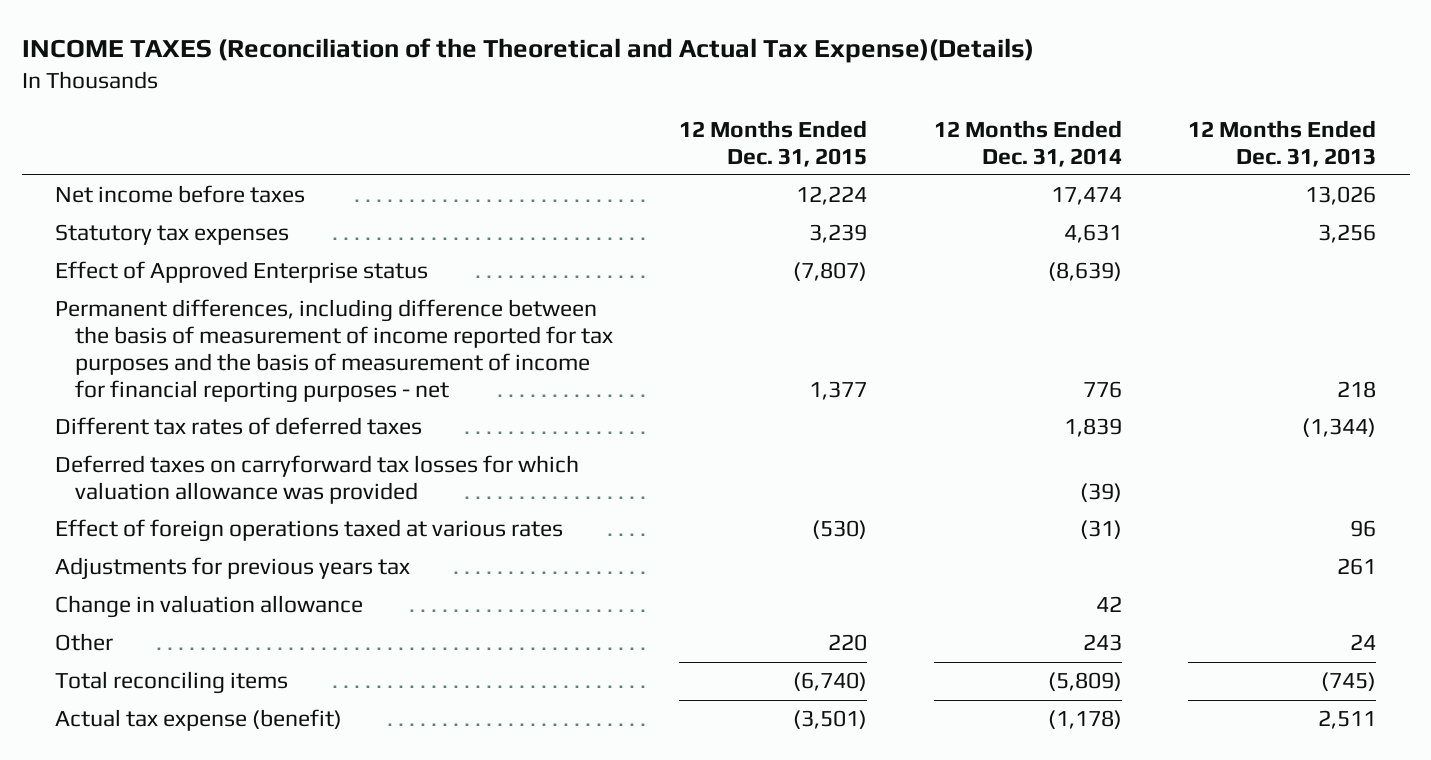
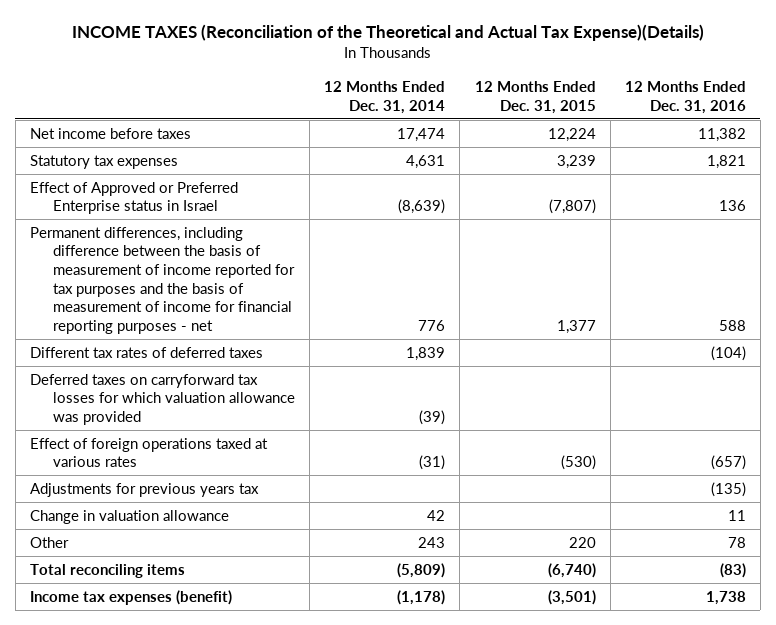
- | 12 Months Ended Dec. 31, 2015 | 12 Months Ended Dec. 31, 2014 | 12 Months Ended Dec. 31, 2013
+ | 12 Months Ended Dec. 31, 2014 | 12 Months Ended Dec. 31, 2015 | 12 Months Ended Dec. 31, 2016
- Effect of Approved Enterprise status | (7,807) | (8,639) |
+ Effect of Approved or Preferred Enterprise status in Israel | (8,639) | (7,807) | 136
- Actual tax expense (benefit) | (3,501) | (1,178) | 2,511
+ Income tax expenses (benefit) | (1,178) | (3,501) | 1,738

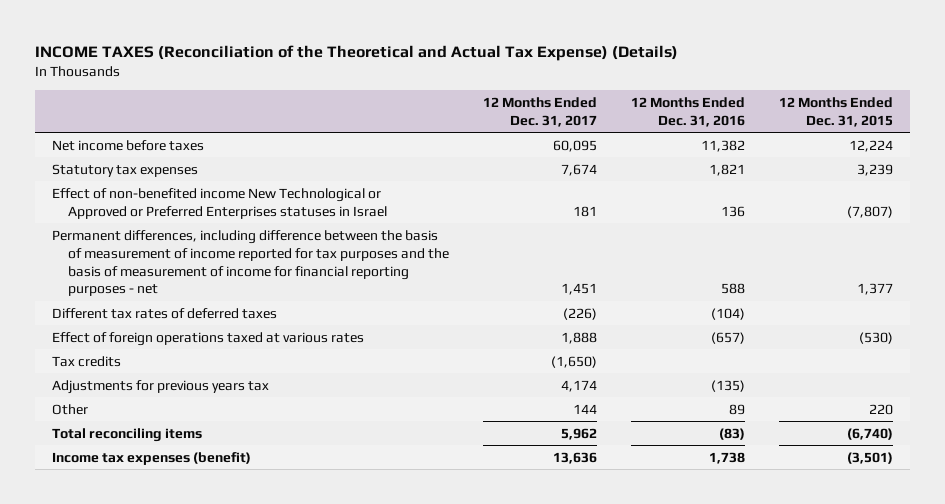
- INCOME TAXES (Reconciliation of the Theoretical and Actual Tax Expense)(Details)
+ INCOME TAXES (Reconciliation of the Theoretical and Actual Tax Expense) (Details)
- | 12 Months Ended Dec. 31, 2014 | 12 Months Ended Dec. 31, 2015 | 12 Months Ended Dec. 31, 2016
+ | 12 Months Ended Dec. 31, 2017 | 12 Months Ended Dec. 31, 2016 | 12 Months Ended Dec. 31, 2015
- Effect of Approved or Preferred Enterprise status in Israel | (8,639) | (7,807) | 136
+ Effect of non-benefited income New Technological or Approved or Preferred Enterprises statuses in Israel | 181 | 136 | (7,807)
- Deferred taxes on carryforward tax losses for which valuation allowance was provided | (39) | |
+ Tax credits | (1,650) | |
- Change in valuation allowance | 42 | | 11
- Other | 243 | 220 | 78
+ Other | 144 | 89 | 220

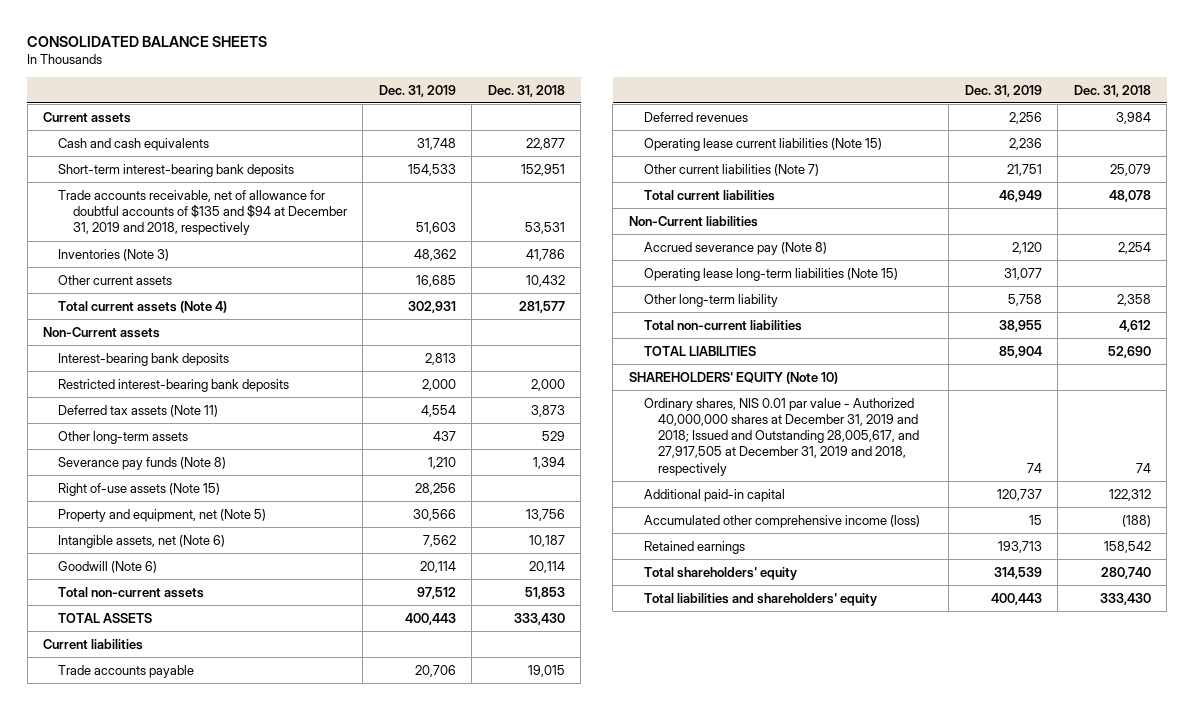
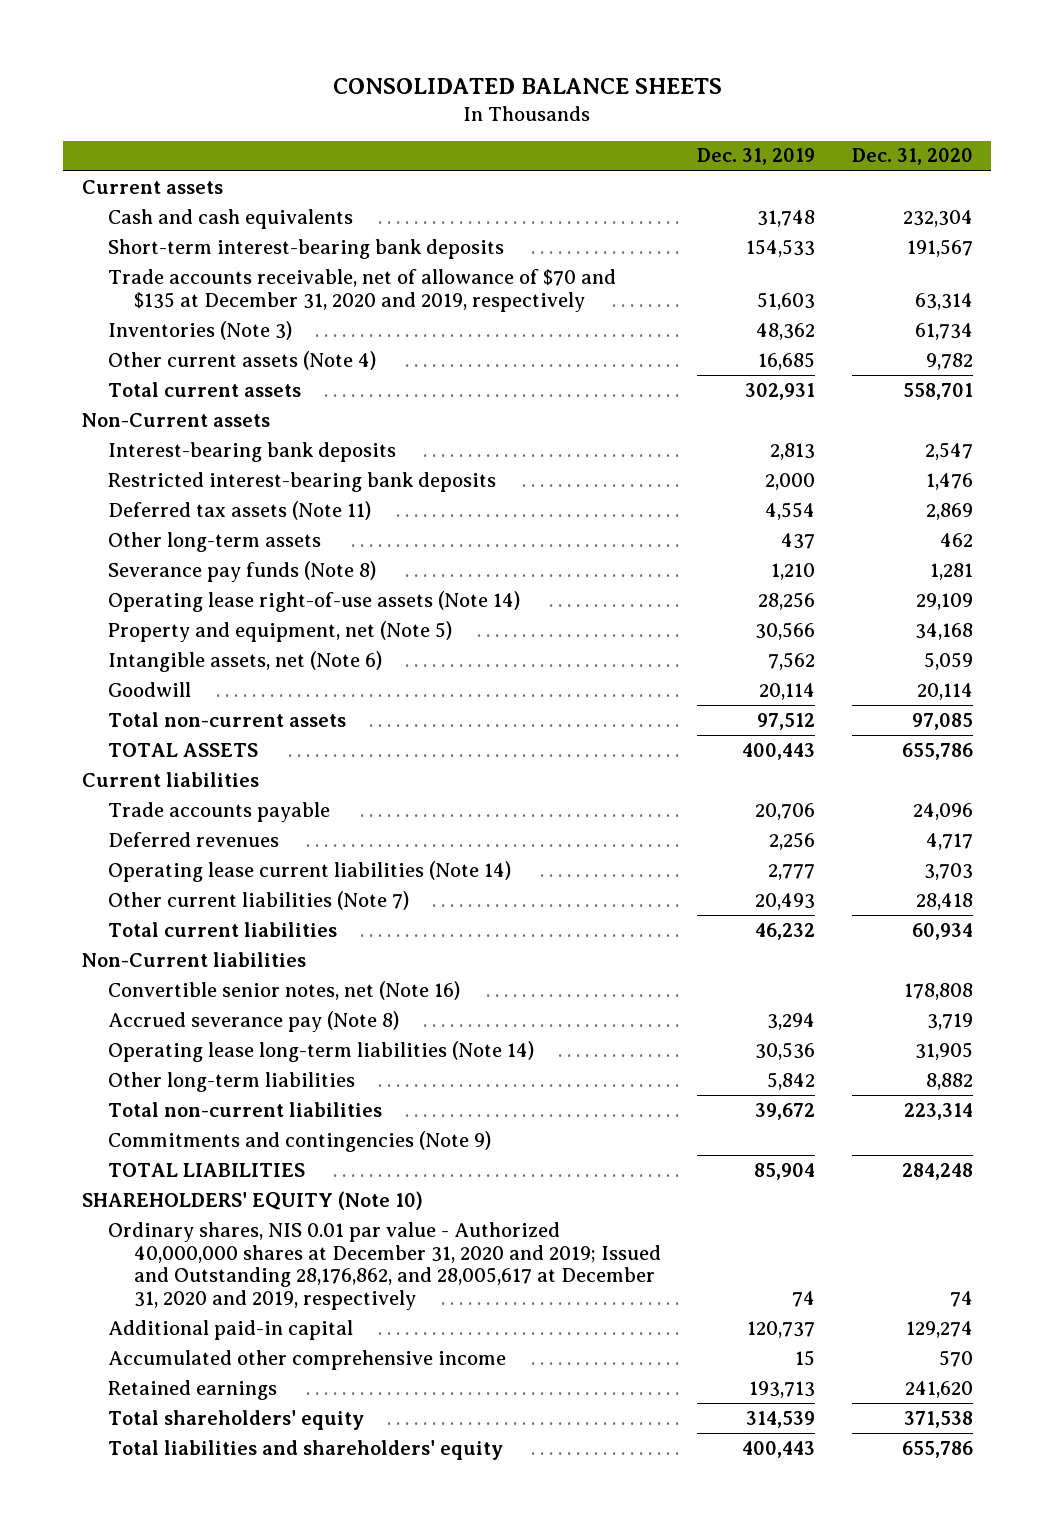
- | Dec. 31, 2019 | Dec. 31, 2018
+ | Dec. 31, 2019 | Dec. 31, 2020
- Trade accounts receivable, net of allowance for doubtful accounts of $135 and $94 at December 31, 2019 and 2018, respectively | 51,603 | 53,531
+ Trade accounts receivable, net of allowance of $70 and $135 at December 31, 2020 and 2019, respectively | 51,603 | 63,314
- Other current assets | 16,685 | 10,432
- Total current assets (Note 4) | 302,931 | 281,577
+ Other current assets (Note 4) | 16,685 | 9,782
+ Total current assets | 302,931 | 558,701
- Right of-use assets (Note 15) | 28,256 |
+ Operating lease right-of-use assets (Note 14) | 28,256 | 29,109
- Goodwill (Note 6) | 20,114 | 20,114
+ Goodwill | 20,114 | 20,114
- Operating lease current liabilities (Note 15) | 2,236 |
- Other current liabilities (Note 7) | 21,751 | 25,079
- Total current liabilities | 46,949 | 48,078
+ Operating lease current liabilities (Note 14) | 2,777 | 3,703
+ Other current liabilities (Note 7) | 20,493 | 28,418
+ Total current liabilities | 46,232 | 60,934
- Accrued severance pay (Note 8) | 2,120 | 2,254
- Operating lease long-term liabilities (Note 15) | 31,077 |
- Other long-term liability | 5,758 | 2,358
- Total non-current liabilities | 38,955 | 4,612
+ Convertible senior notes, net (Note 16) | | 178,808
+ Accrued severance pay (Note 8) | 3,294 | 3,719
+ Operating lease long-term liabilities (Note 14) | 30,536 | 31,905
+ Other long-term liabilities | 5,842 | 8,882
+ Total non-current liabilities | 39,672 | 223,314
+ Commitments and contingencies (Note 9)
- Ordinary shares, NIS 0.01 par value - Authorized 40,000,000 shares at December 31, 2019 and 2018; Issued and Outstanding 28,005,617, and 27,917,505 at December 31, 2019 and 2018, respectively | 74 | 74
+ Ordinary shares, NIS 0.01 par value - Authorized 40,000,000 shares at December 31, 2020 and 2019; Issued and Outstanding 28,176,862, and 28,005,617 at December 31, 2020 and 2019, respectively | 74 | 74
- Accumulated other comprehensive income (loss) | 15 | (188)
+ Accumulated other comprehensive income | 15 | 570

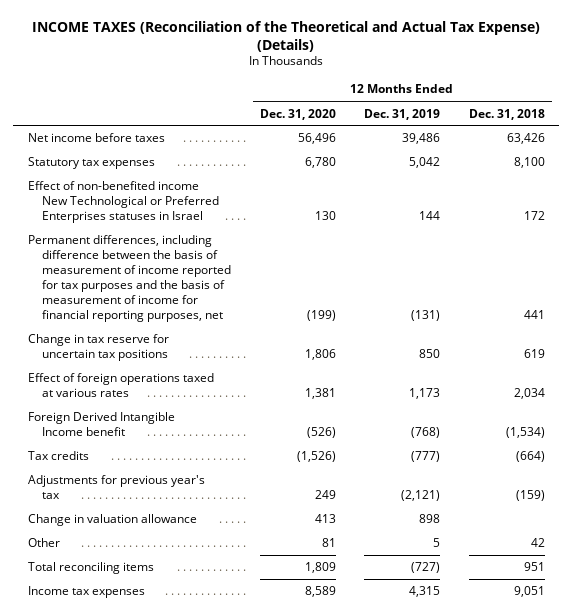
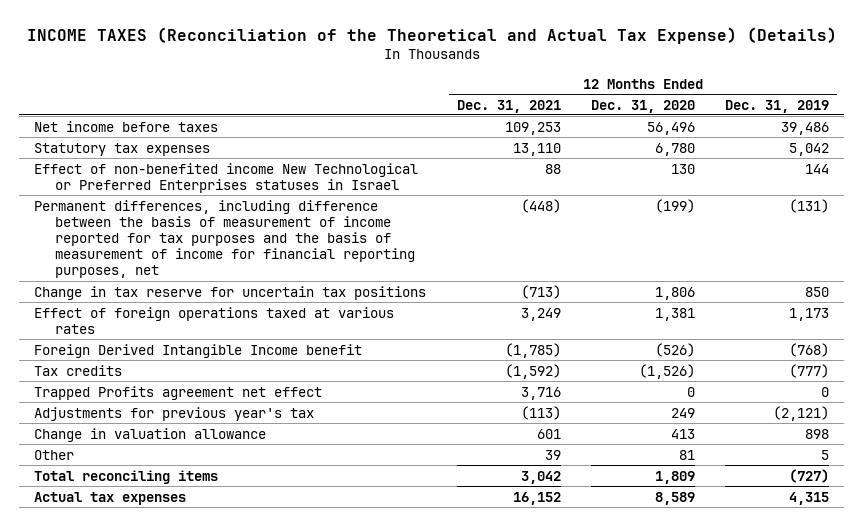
- | 12 Months Ended Dec. 31, 2020 | 12 Months Ended Dec. 31, 2019 | 12 Months Ended Dec. 31, 2018
+ | 12 Months Ended Dec. 31, 2021 | 12 Months Ended Dec. 31, 2020 | 12 Months Ended Dec. 31, 2019
+ Trapped Profits agreement net effect | 3,716 | 0 | 0
- Income tax expenses | 8,589 | 4,315 | 9,051
+ Actual tax expenses | 16,152 | 8,589 | 4,315

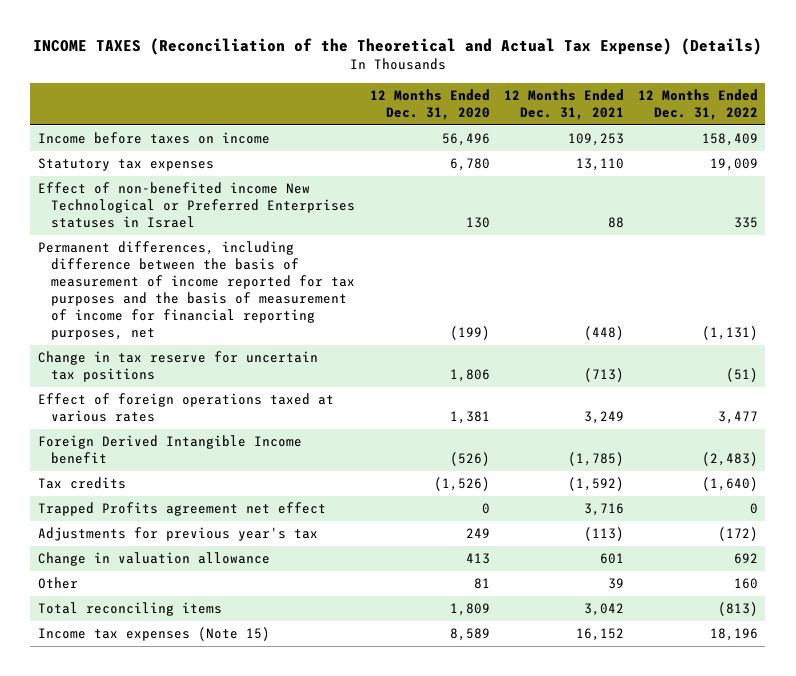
- | 12 Months Ended Dec. 31, 2021 | 12 Months Ended Dec. 31, 2020 | 12 Months Ended Dec. 31, 2019
+ | 12 Months Ended Dec. 31, 2020 | 12 Months Ended Dec. 31, 2021 | 12 Months Ended Dec. 31, 2022
- Net income before taxes | 109,253 | 56,496 | 39,486
+ Income before taxes on income | 56,496 | 109,253 | 158,409
- Actual tax expenses | 16,152 | 8,589 | 4,315
+ Income tax expenses (Note 15) | 8,589 | 16,152 | 18,196

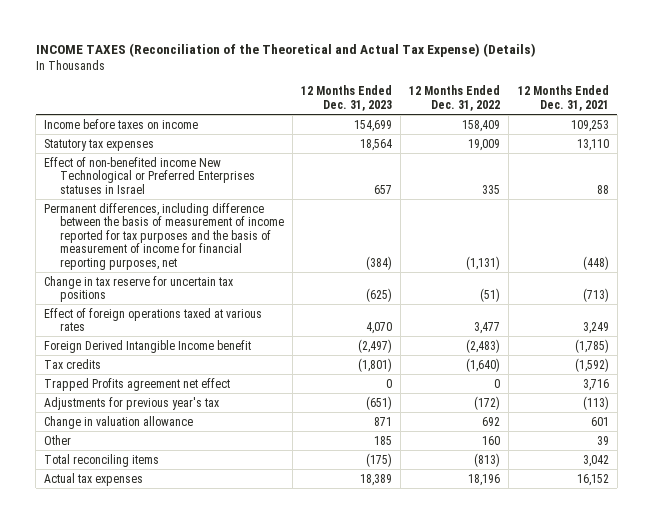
- | 12 Months Ended Dec. 31, 2020 | 12 Months Ended Dec. 31, 2021 | 12 Months Ended Dec. 31, 2022
+ | 12 Months Ended Dec. 31, 2023 | 12 Months Ended Dec. 31, 2022 | 12 Months Ended Dec. 31, 2021
- Income tax expenses (Note 15) | 8,589 | 16,152 | 18,196
+ Actual tax expenses | 18,389 | 18,196 | 16,152

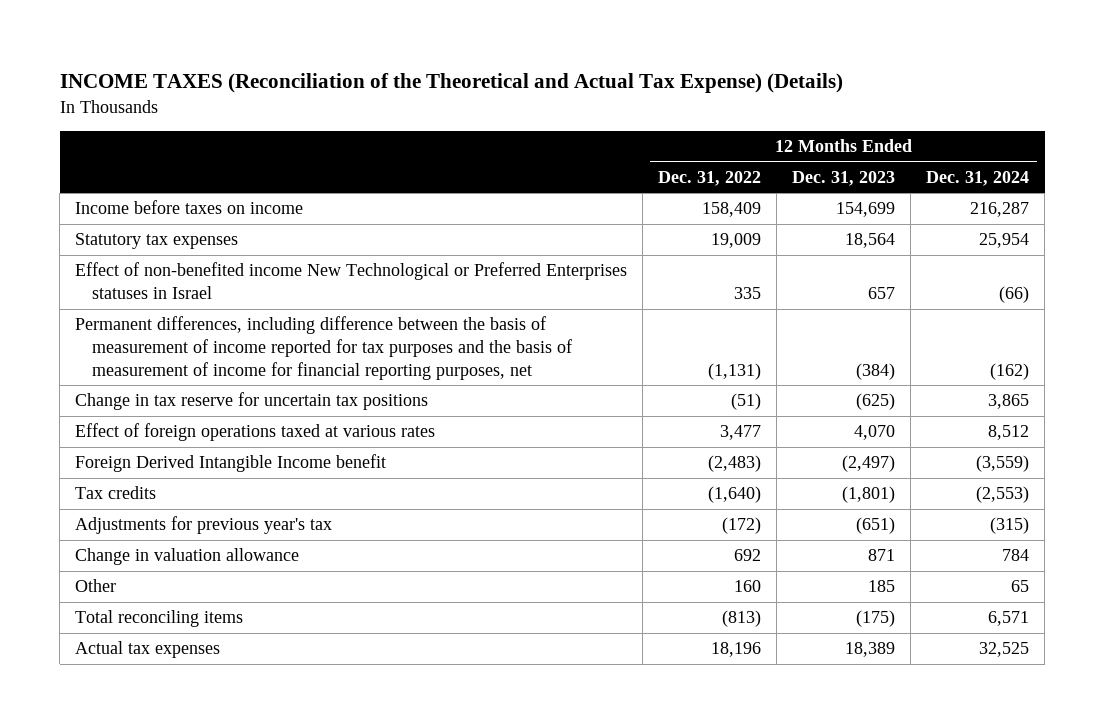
- | 12 Months Ended Dec. 31, 2023 | 12 Months Ended Dec. 31, 2022 | 12 Months Ended Dec. 31, 2021
+ | 12 Months Ended Dec. 31, 2022 | 12 Months Ended Dec. 31, 2023 | 12 Months Ended Dec. 31, 2024
- Trapped Profits agreement net effect | 0 | 0 | 3,716

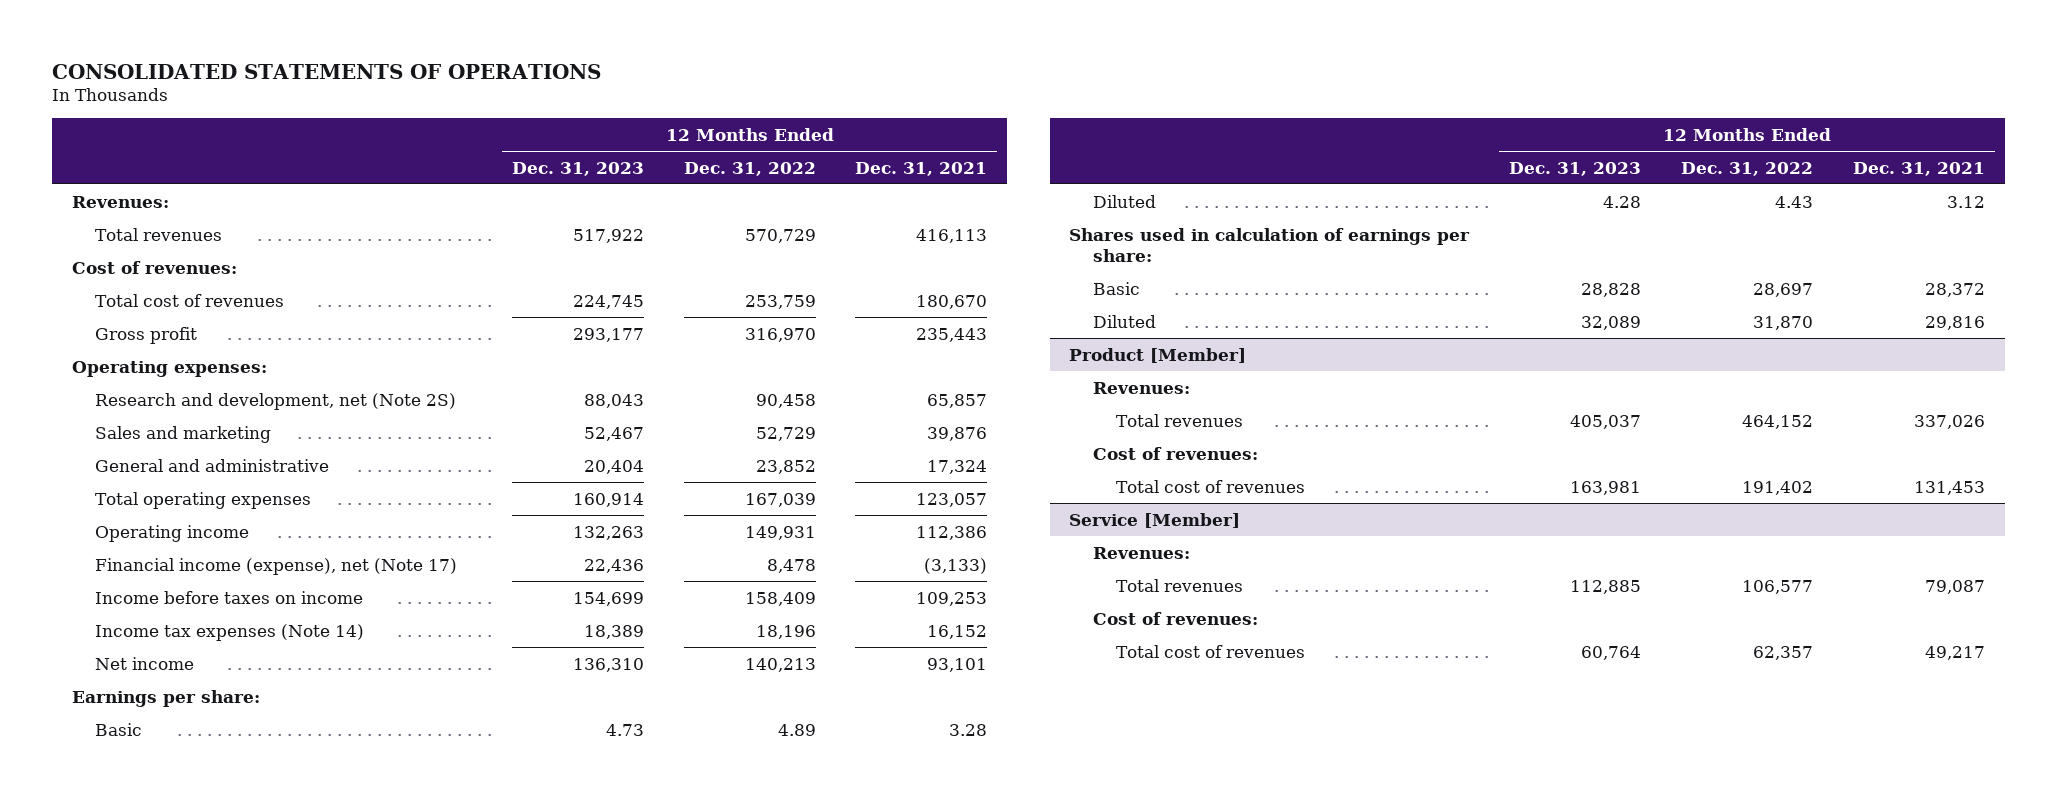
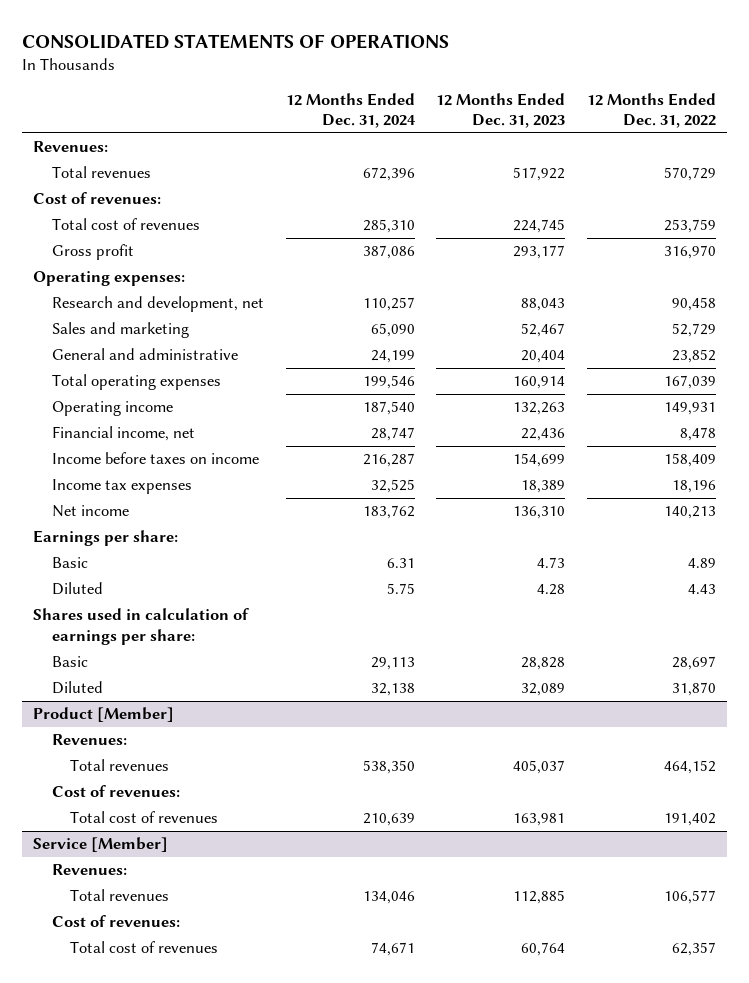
- | 12 Months Ended Dec. 31, 2023 | 12 Months Ended Dec. 31, 2022 | 12 Months Ended Dec. 31, 2021
+ | 12 Months Ended Dec. 31, 2024 | 12 Months Ended Dec. 31, 2023 | 12 Months Ended Dec. 31, 2022
- Research and development, net (Note 2S) | 88,043 | 90,458 | 65,857
+ Research and development, net | 110,257 | 88,043 | 90,458
- Financial income (expense), net (Note 17) | 22,436 | 8,478 | (3,133)
+ Financial income, net | 28,747 | 22,436 | 8,478
- Income tax expenses (Note 14) | 18,389 | 18,196 | 16,152
+ Income tax expenses | 32,525 | 18,389 | 18,196

